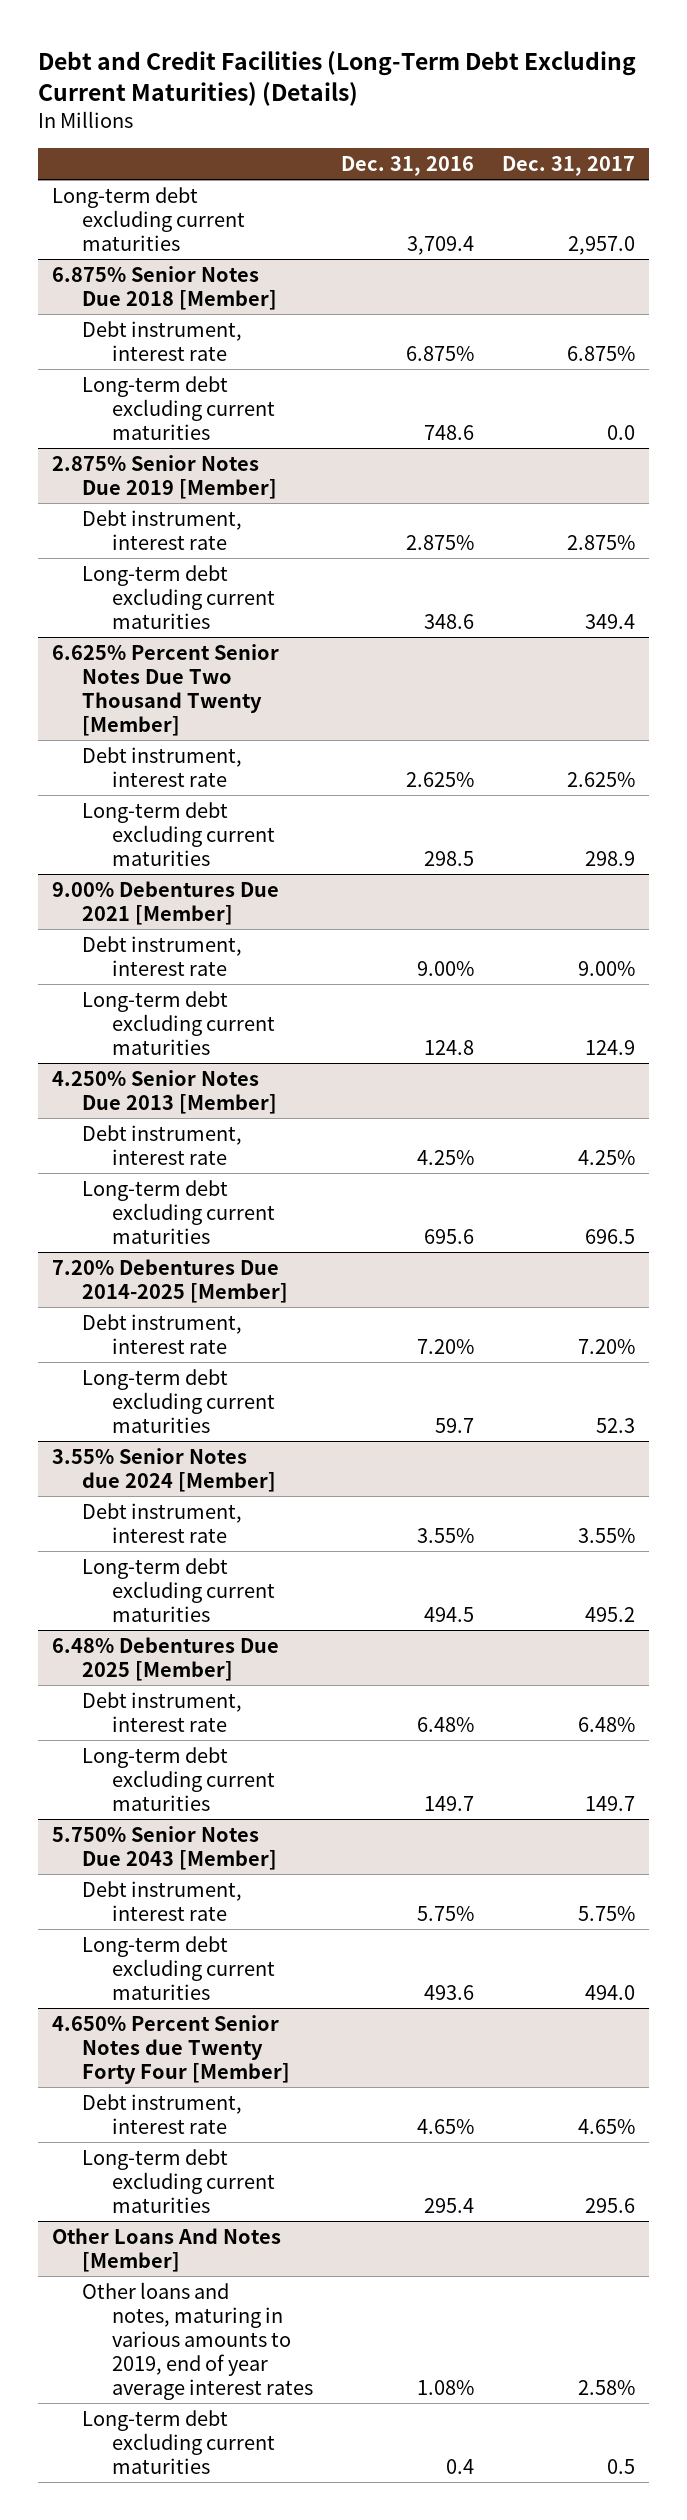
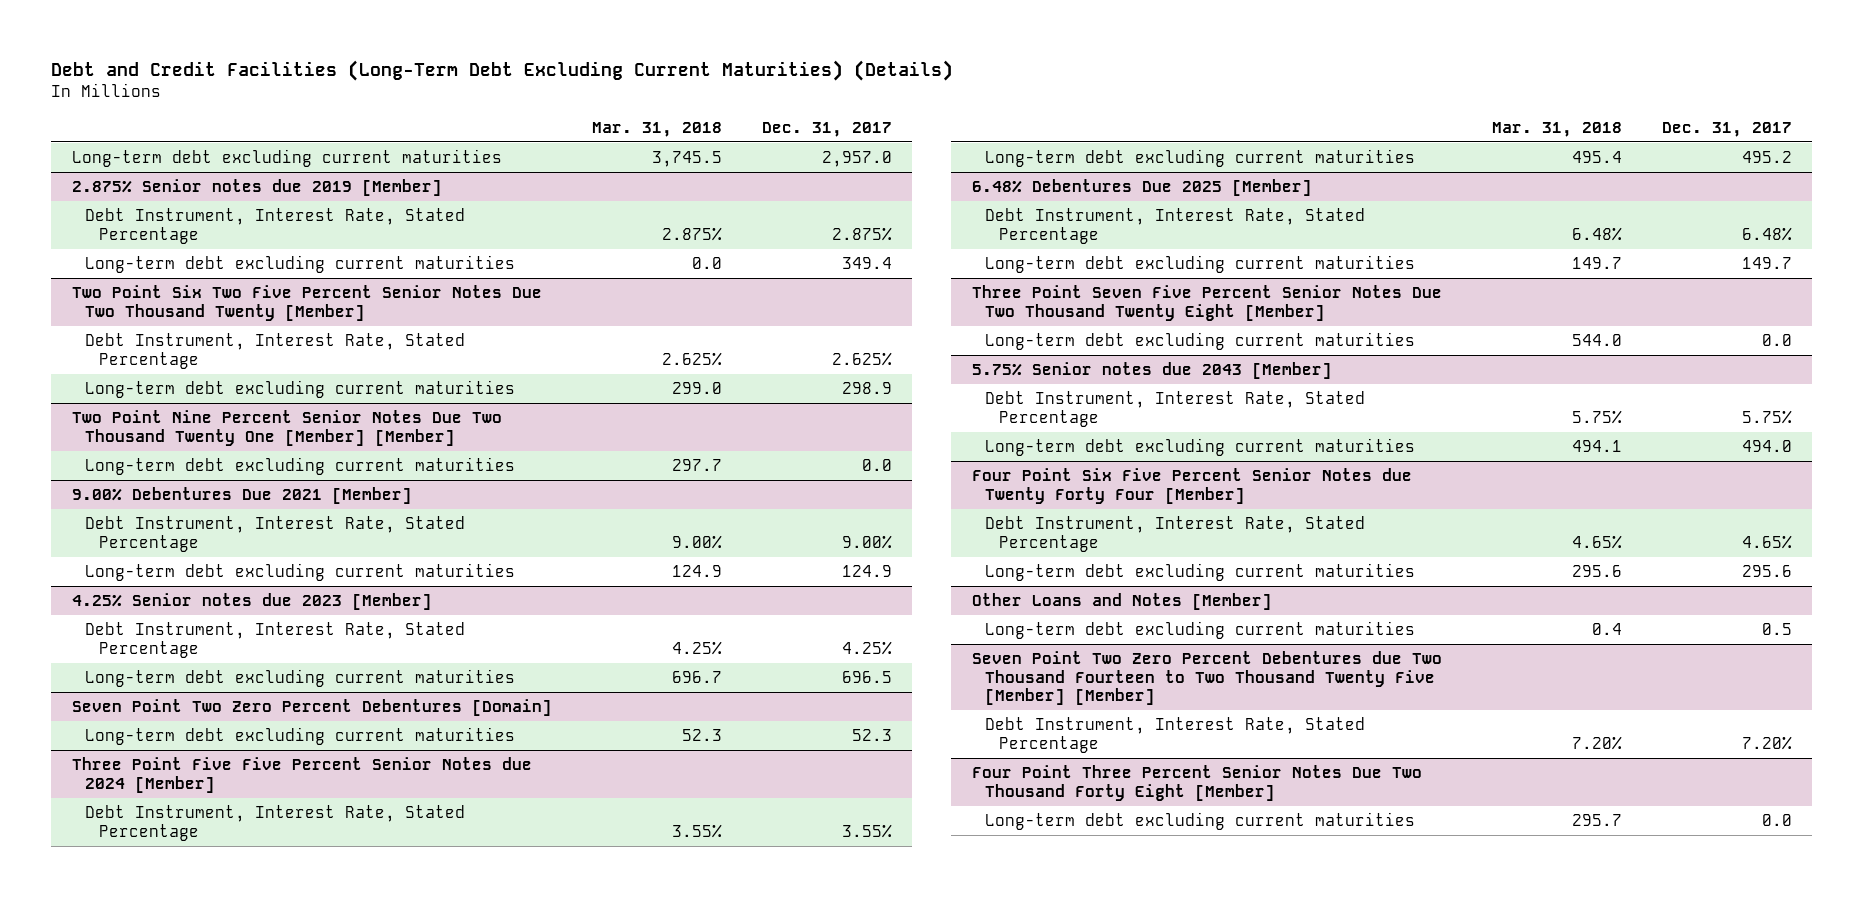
- | Dec. 31, 2016 | Dec. 31, 2017
+ | Mar. 31, 2018 | Dec. 31, 2017
- 6.875% Senior Notes Due 2018 [Member]
- Debt instrument, interest rate | 6.875% | 6.875%
- Long-term debt excluding current maturities | 748.6 | 0.0
- 2.875% Senior Notes Due 2019 [Member]
- Debt instrument, interest rate | 2.875% | 2.875%
+ 2.875% Senior notes due 2019 [Member]
+ Debt Instrument, Interest Rate, Stated Percentage | 2.875% | 2.875%
- 6.625% Percent Senior Notes Due Two Thousand Twenty [Member]
- Debt instrument, interest rate | 2.625% | 2.625%
+ Two Point Six Two Five Percent Senior Notes Due Two Thousand Twenty [Member]
+ Debt Instrument, Interest Rate, Stated Percentage | 2.625% | 2.625%
+ Two Point Nine Percent Senior Notes Due Two Thousand Twenty One [Member] [Member]
+ Long-term debt excluding current maturities | 297.7 | 0.0
@ 9.00% Debentures Due 2021 [Member]
- Debt instrument, interest rate | 9.00% | 9.00%
+ Debt Instrument, Interest Rate, Stated Percentage | 9.00% | 9.00%
- 4.250% Senior Notes Due 2013 [Member]
- Debt instrument, interest rate | 4.25% | 4.25%
+ 4.25% Senior notes due 2023 [Member]
+ Debt Instrument, Interest Rate, Stated Percentage | 4.25% | 4.25%
- 7.20% Debentures Due 2014-2025 [Member]
- Debt instrument, interest rate | 7.20% | 7.20%
+ Seven Point Two Zero Percent Debentures [Domain]
- 3.55% Senior Notes due 2024 [Member]
- Debt instrument, interest rate | 3.55% | 3.55%
+ Three Point Five Five Percent Senior Notes due 2024 [Member]
+ Debt Instrument, Interest Rate, Stated Percentage | 3.55% | 3.55%
@ 6.48% Debentures Due 2025 [Member]
- Debt instrument, interest rate | 6.48% | 6.48%
+ Debt Instrument, Interest Rate, Stated Percentage | 6.48% | 6.48%
- 5.750% Senior Notes Due 2043 [Member]
- Debt instrument, interest rate | 5.75% | 5.75%
+ Three Point Seven Five Percent Senior Notes Due Two Thousand Twenty Eight [Member]
+ Long-term debt excluding current maturities | 544.0 | 0.0
+ 5.75% Senior notes due 2043 [Member]
+ Debt Instrument, Interest Rate, Stated Percentage | 5.75% | 5.75%
- 4.650% Percent Senior Notes due Twenty Forty Four [Member]
- Debt instrument, interest rate | 4.65% | 4.65%
+ Four Point Six Five Percent Senior Notes due Twenty Forty Four [Member]
+ Debt Instrument, Interest Rate, Stated Percentage | 4.65% | 4.65%
- Other Loans And Notes [Member]
- Other loans and notes, maturing in various amounts to 2019, end of year average interest rates | 1.08% | 2.58%
+ Other Loans and Notes [Member]
+ Seven Point Two Zero Percent Debentures due Two Thousand Fourteen to Two Thousand Twenty Five [Member] [Member]
+ Debt Instrument, Interest Rate, Stated Percentage | 7.20% | 7.20%
+ Four Point Three Percent Senior Notes Due Two Thousand Forty Eight [Member]
+ Long-term debt excluding current maturities | 295.7 | 0.0

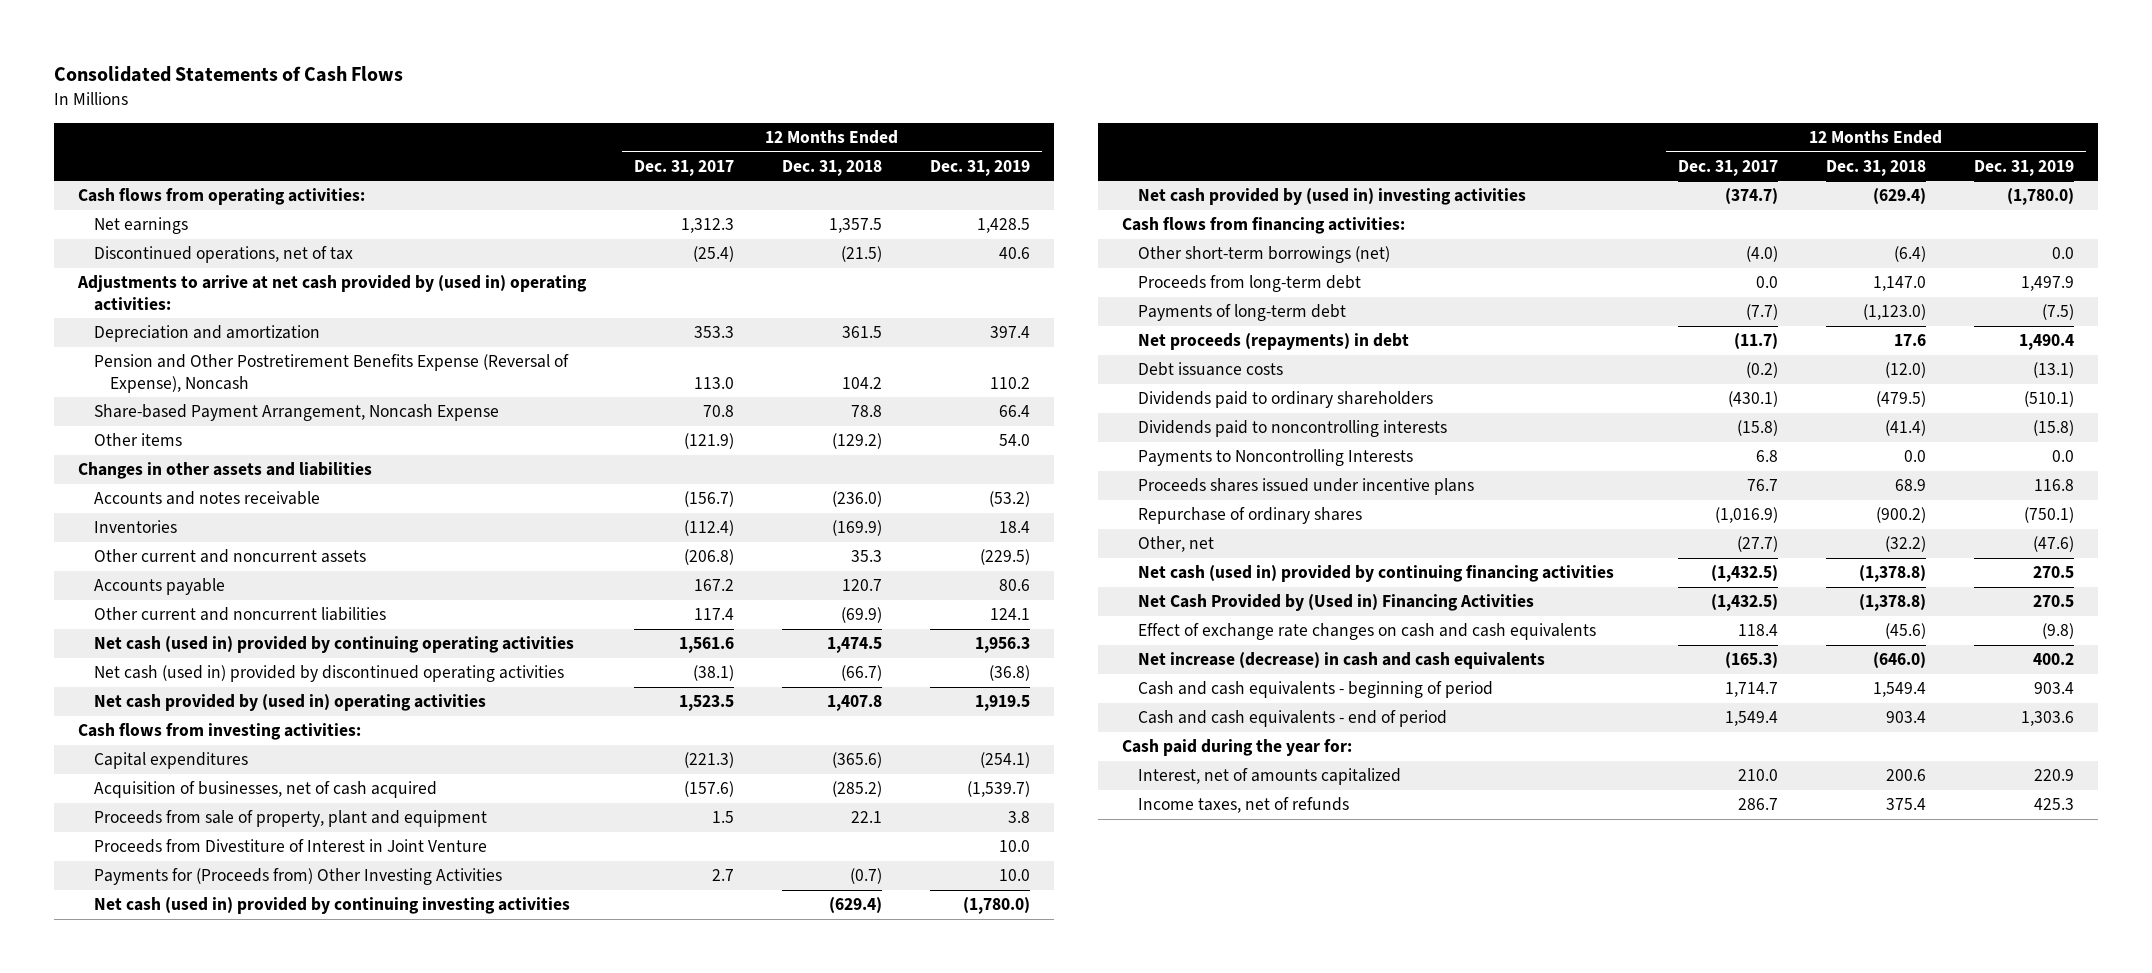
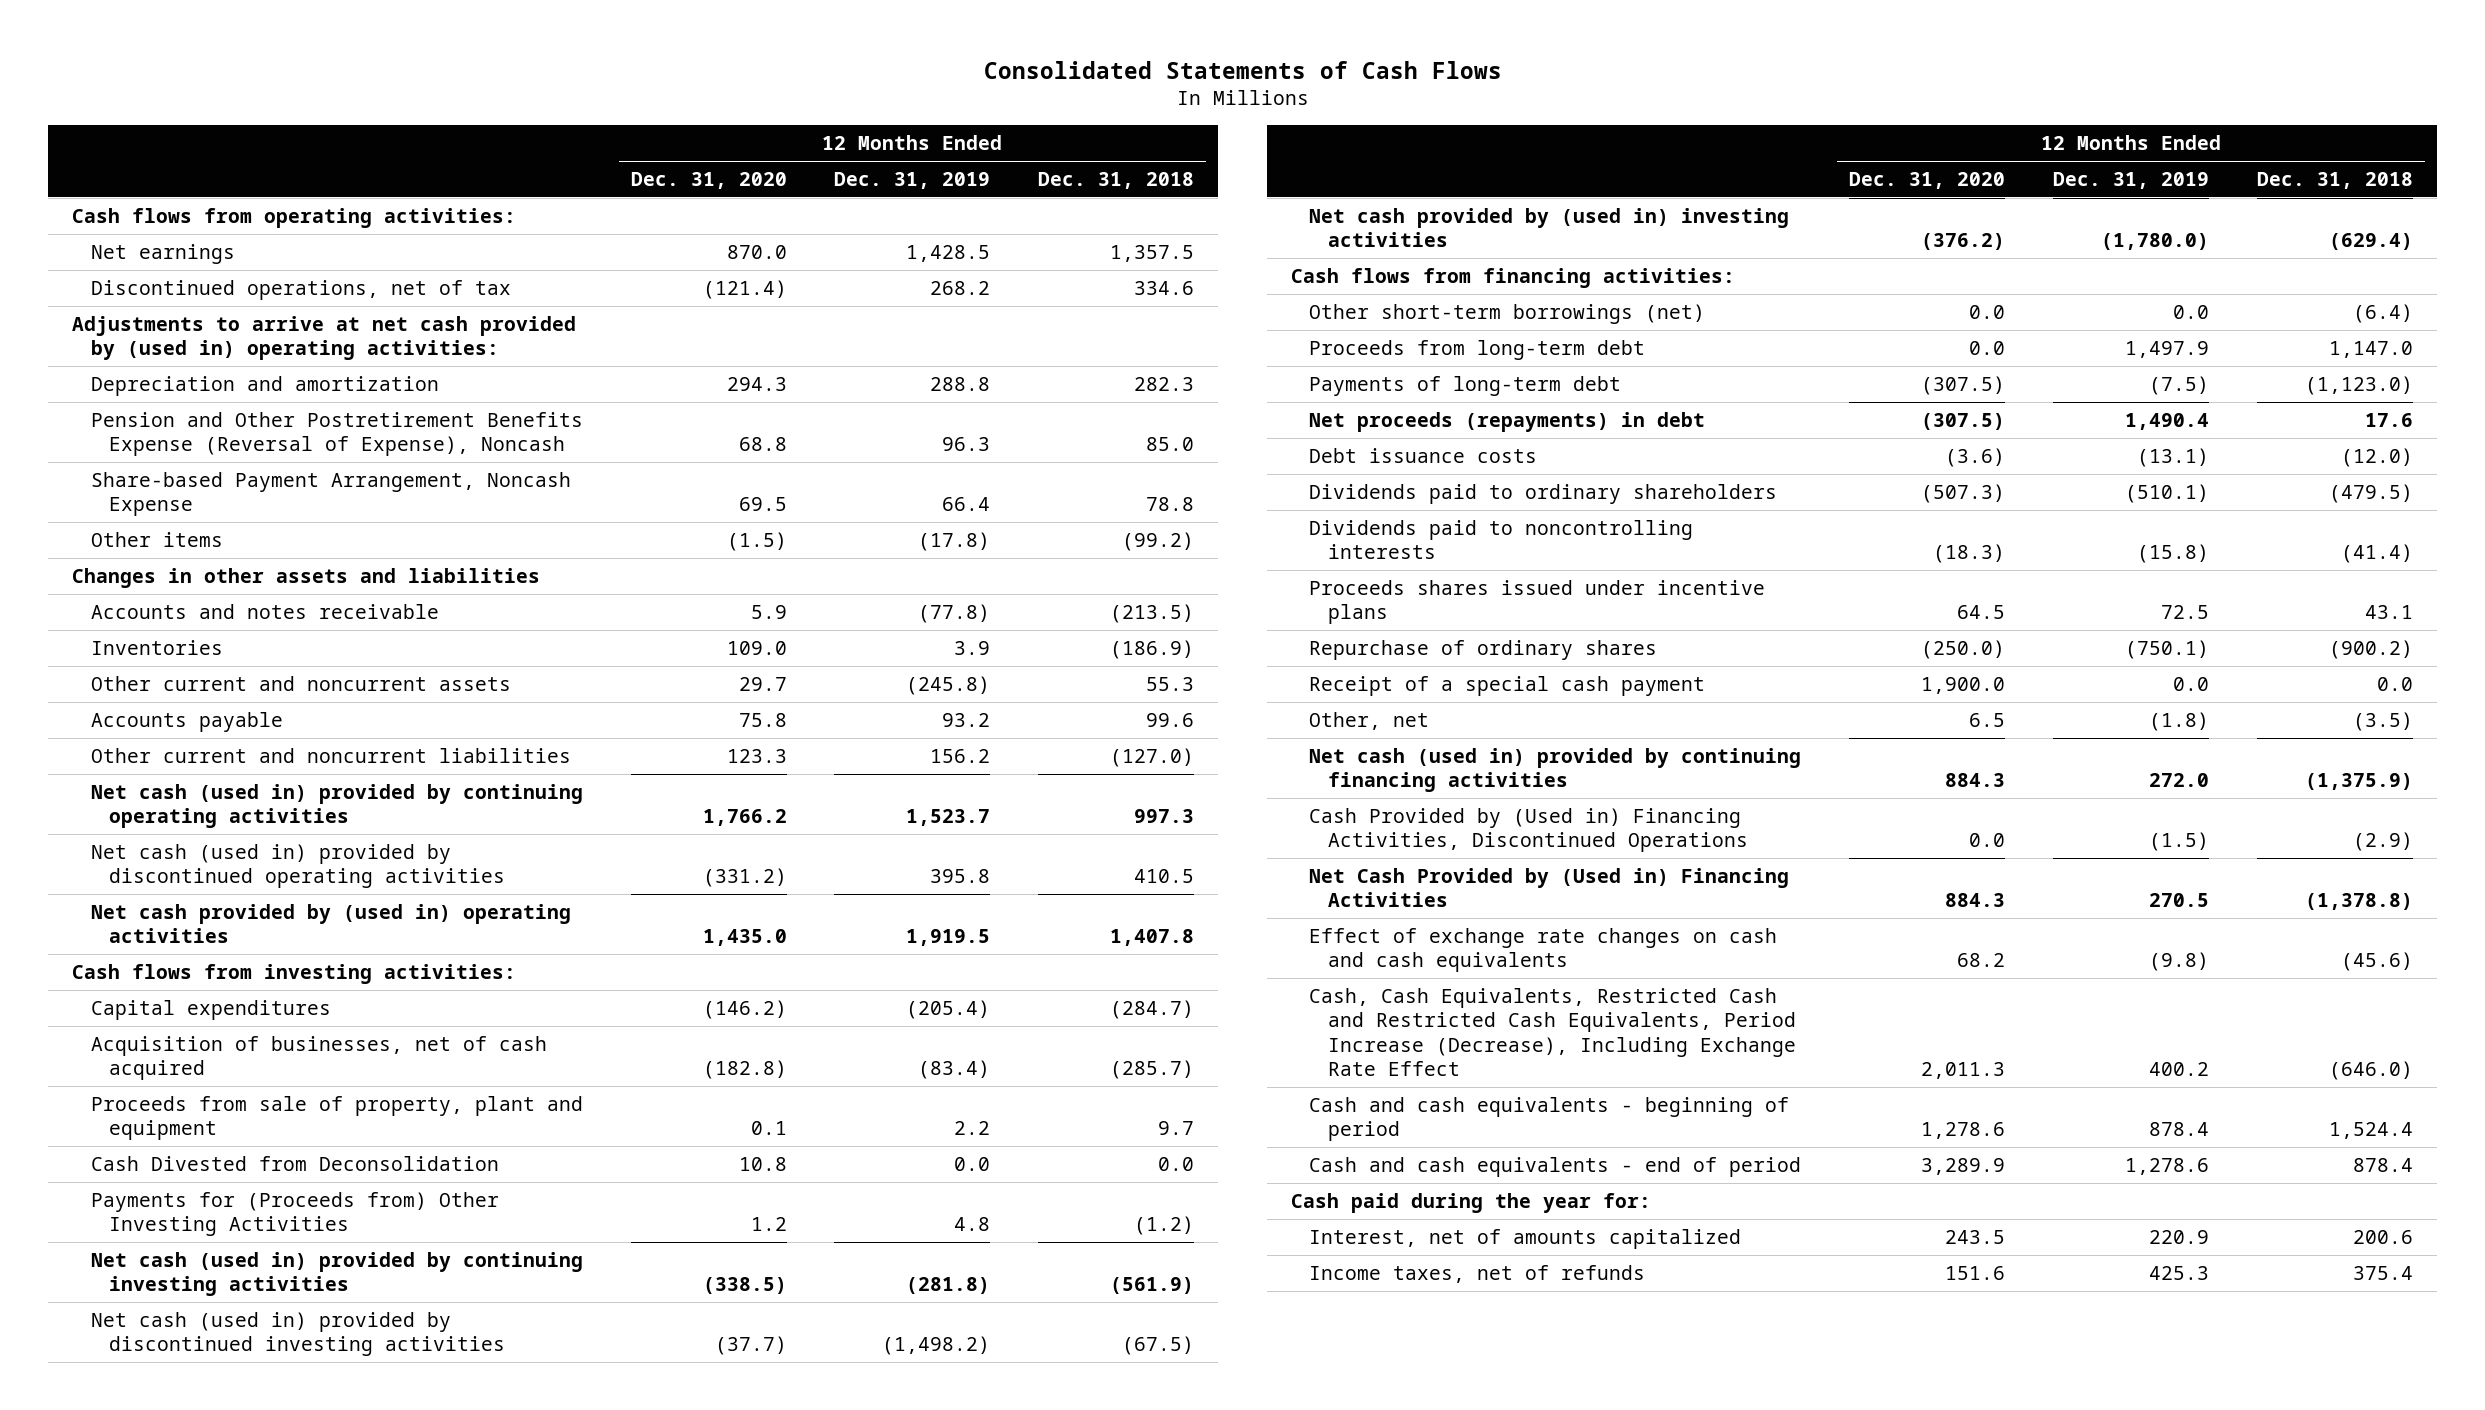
- | 12 Months Ended Dec. 31, 2017 | 12 Months Ended Dec. 31, 2018 | 12 Months Ended Dec. 31, 2019
+ | 12 Months Ended Dec. 31, 2020 | 12 Months Ended Dec. 31, 2019 | 12 Months Ended Dec. 31, 2018
- Discontinued operations, net of tax | (25.4) | (21.5) | 40.6
+ Discontinued operations, net of tax | (121.4) | 268.2 | 334.6
- Depreciation and amortization | 353.3 | 361.5 | 397.4
- Pension and Other Postretirement Benefits Expense (Reversal of Expense), Noncash | 113.0 | 104.2 | 110.2
+ Depreciation and amortization | 294.3 | 288.8 | 282.3
+ Pension and Other Postretirement Benefits Expense (Reversal of Expense), Noncash | 68.8 | 96.3 | 85.0
- Other items | (121.9) | (129.2) | 54.0
+ Other items | (1.5) | (17.8) | (99.2)
- Accounts and notes receivable | (156.7) | (236.0) | (53.2)
- Inventories | (112.4) | (169.9) | 18.4
- Other current and noncurrent assets | (206.8) | 35.3 | (229.5)
- Accounts payable | 167.2 | 120.7 | 80.6
- Other current and noncurrent liabilities | 117.4 | (69.9) | 124.1
- Net cash (used in) provided by continuing operating activities | 1,561.6 | 1,474.5 | 1,956.3
- Net cash (used in) provided by discontinued operating activities | (38.1) | (66.7) | (36.8)
+ Accounts and notes receivable | 5.9 | (77.8) | (213.5)
+ Inventories | 109.0 | 3.9 | (186.9)
+ Other current and noncurrent assets | 29.7 | (245.8) | 55.3
+ Accounts payable | 75.8 | 93.2 | 99.6
+ Other current and noncurrent liabilities | 123.3 | 156.2 | (127.0)
+ Net cash (used in) provided by continuing operating activities | 1,766.2 | 1,523.7 | 997.3
+ Net cash (used in) provided by discontinued operating activities | (331.2) | 395.8 | 410.5
- Capital expenditures | (221.3) | (365.6) | (254.1)
- Acquisition of businesses, net of cash acquired | (157.6) | (285.2) | (1,539.7)
- Proceeds from sale of property, plant and equipment | 1.5 | 22.1 | 3.8
- Proceeds from Divestiture of Interest in Joint Venture | | | 10.0
- Payments for (Proceeds from) Other Investing Activities | 2.7 | (0.7) | 10.0
- Net cash (used in) provided by continuing investing activities | | (629.4) | (1,780.0)
+ Capital expenditures | (146.2) | (205.4) | (284.7)
+ Acquisition of businesses, net of cash acquired | (182.8) | (83.4) | (285.7)
+ Proceeds from sale of property, plant and equipment | 0.1 | 2.2 | 9.7
+ Cash Divested from Deconsolidation | 10.8 | 0.0 | 0.0
+ Payments for (Proceeds from) Other Investing Activities | 1.2 | 4.8 | (1.2)
+ Net cash (used in) provided by continuing investing activities | (338.5) | (281.8) | (561.9)
+ Net cash (used in) provided by discontinued investing activities | (37.7) | (1,498.2) | (67.5)
- Payments to Noncontrolling Interests | 6.8 | 0.0 | 0.0
- Proceeds shares issued under incentive plans | 76.7 | 68.9 | 116.8
+ Proceeds shares issued under incentive plans | 64.5 | 72.5 | 43.1
- Other, net | (27.7) | (32.2) | (47.6)
- Net cash (used in) provided by continuing financing activities | (1,432.5) | (1,378.8) | 270.5
+ Receipt of a special cash payment | 1,900.0 | 0.0 | 0.0
+ Other, net | 6.5 | (1.8) | (3.5)
+ Net cash (used in) provided by continuing financing activities | 884.3 | 272.0 | (1,375.9)
+ Cash Provided by (Used in) Financing Activities, Discontinued Operations | 0.0 | (1.5) | (2.9)
- Net increase (decrease) in cash and cash equivalents | (165.3) | (646.0) | 400.2
- Cash and cash equivalents - beginning of period | 1,714.7 | 1,549.4 | 903.4
- Cash and cash equivalents - end of period | 1,549.4 | 903.4 | 1,303.6
+ Cash, Cash Equivalents, Restricted Cash and Restricted Cash Equivalents, Period Increase (Decrease), Including Exchange Rate Effect | 2,011.3 | 400.2 | (646.0)
+ Cash and cash equivalents - beginning of period | 1,278.6 | 878.4 | 1,524.4
+ Cash and cash equivalents - end of period | 3,289.9 | 1,278.6 | 878.4

